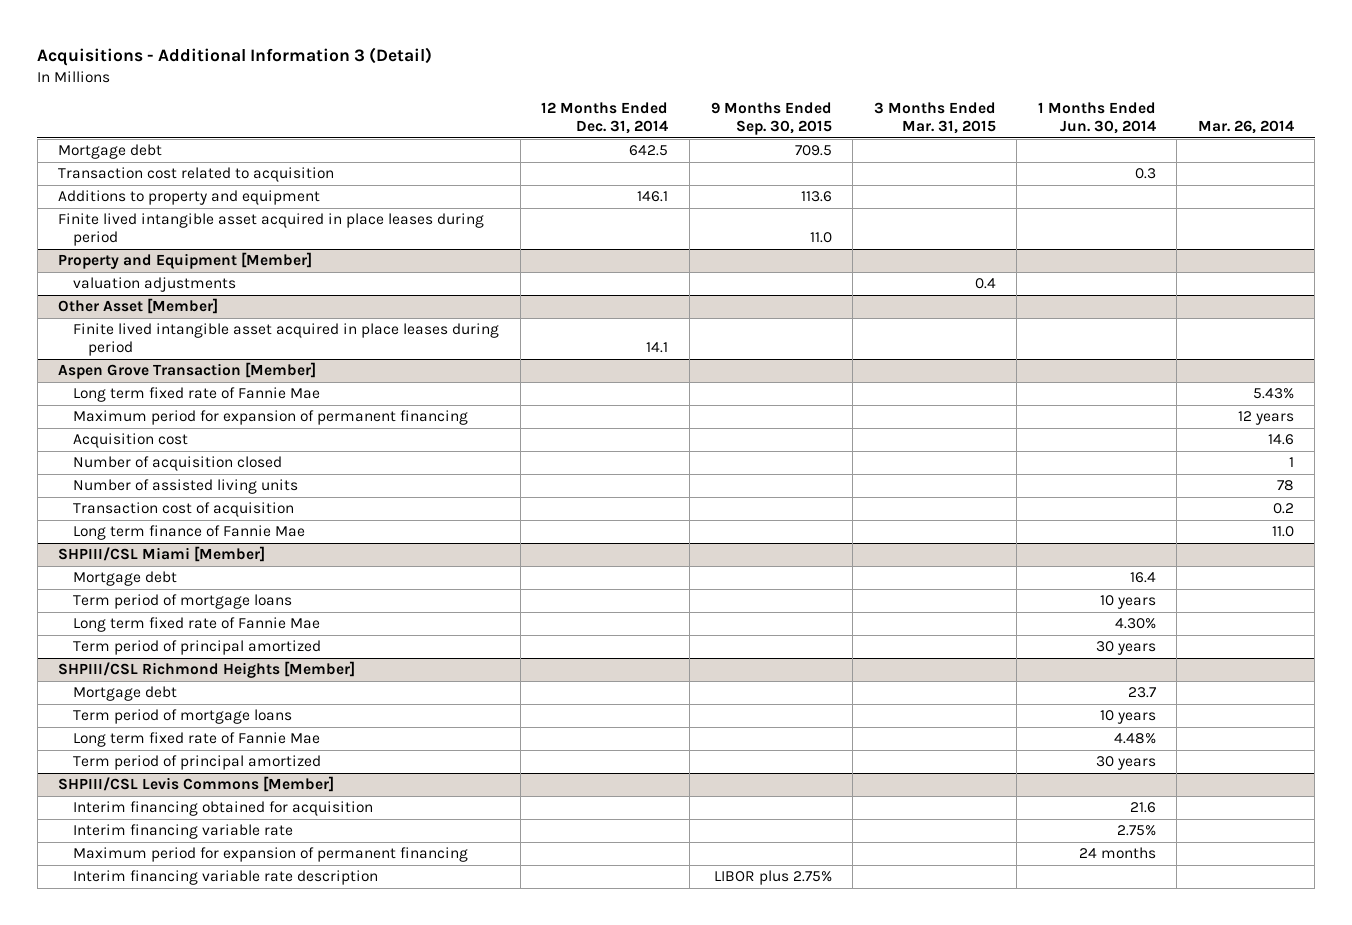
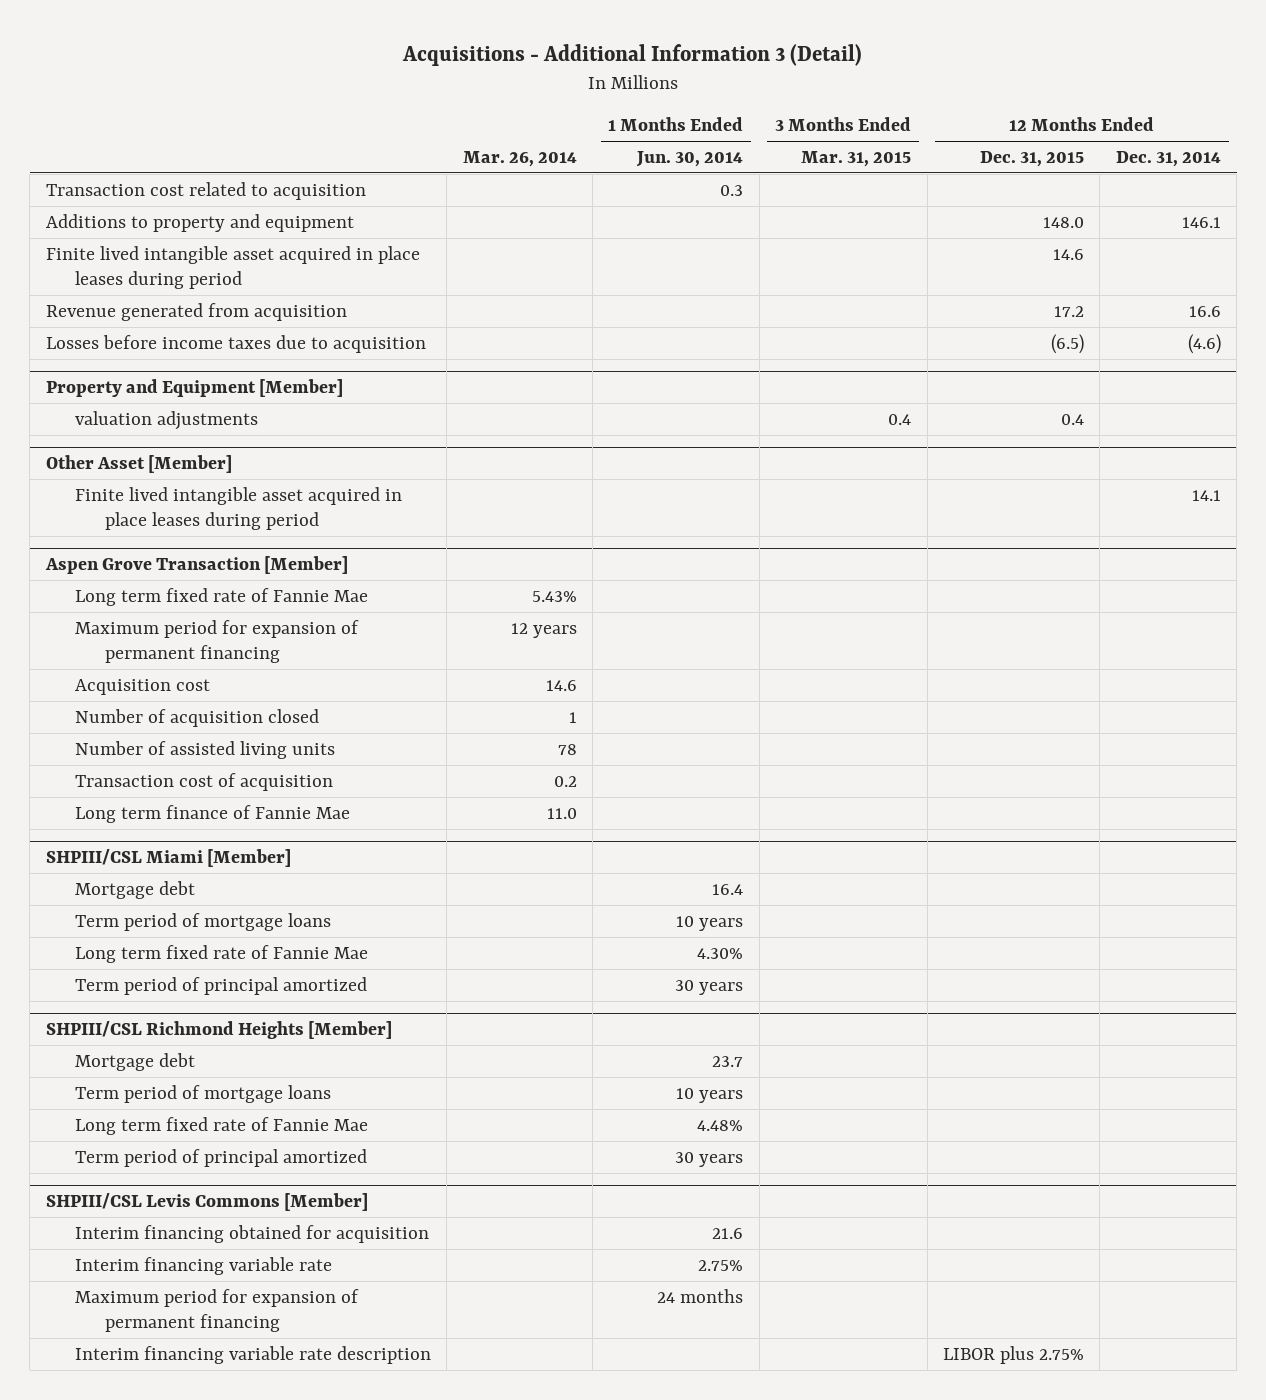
- | 12 Months Ended Dec. 31, 2014 | 9 Months Ended Sep. 30, 2015 | 3 Months Ended Mar. 31, 2015 | 1 Months Ended Jun. 30, 2014 | Mar. 26, 2014
+ | Mar. 26, 2014 | 1 Months Ended Jun. 30, 2014 | 3 Months Ended Mar. 31, 2015 | 12 Months Ended Dec. 31, 2015 | 12 Months Ended Dec. 31, 2014
- Mortgage debt | 642.5 | 709.5 | | |
+ Revenue generated from acquisition | | | | 17.2 | 16.6
+ Losses before income taxes due to acquisition | | | | (6.5) | (4.6)

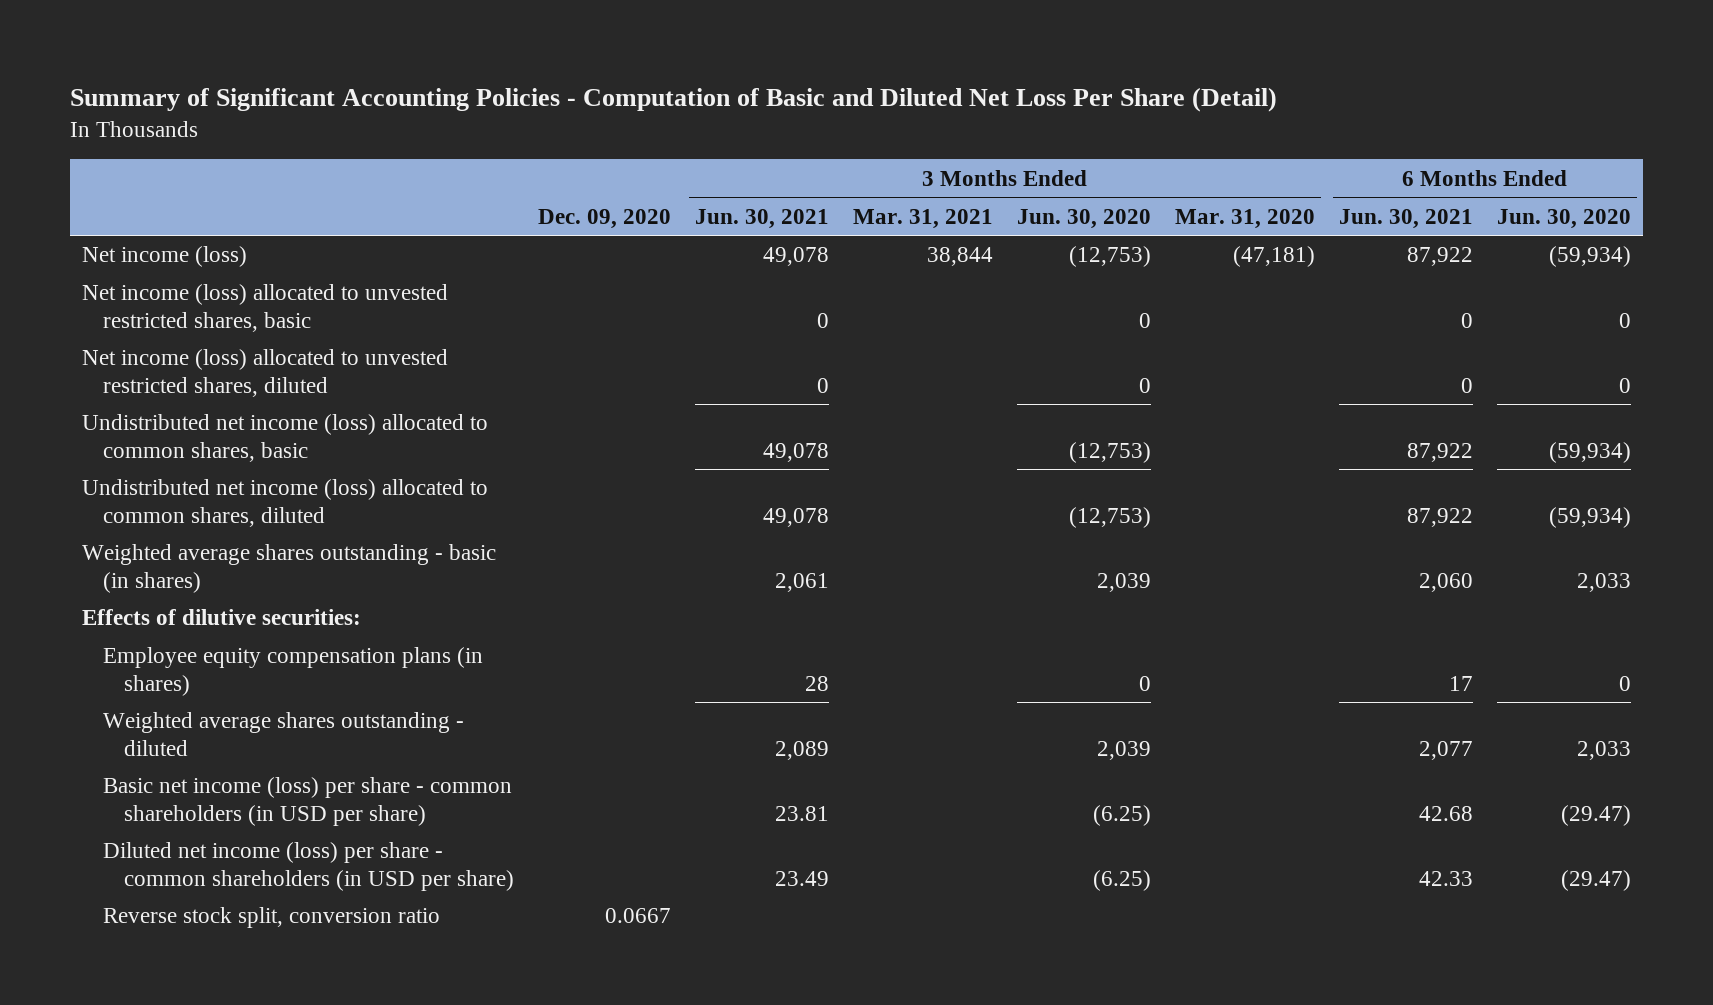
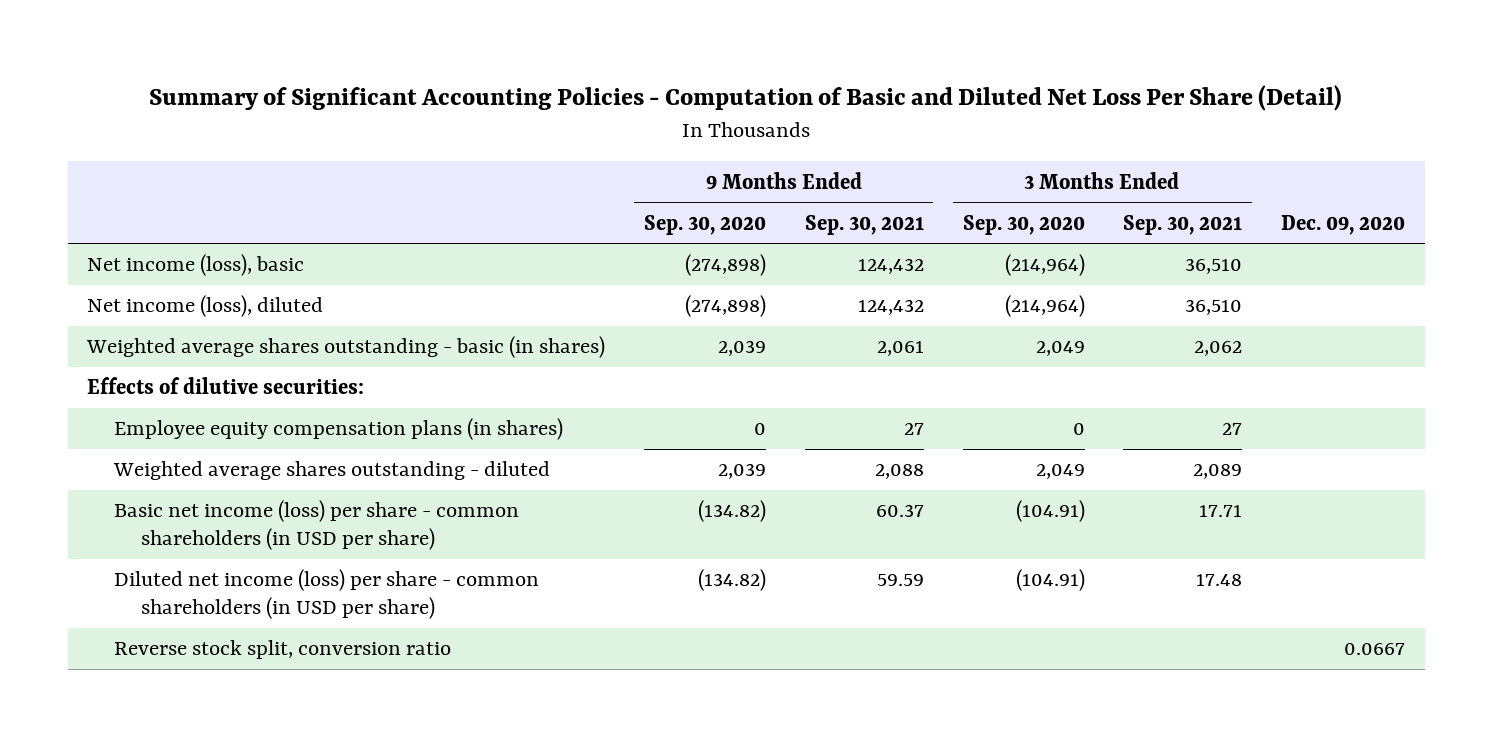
- | Dec. 09, 2020 | 3 Months Ended Jun. 30, 2021 | 3 Months Ended Mar. 31, 2021 | 3 Months Ended Jun. 30, 2020 | 3 Months Ended Mar. 31, 2020 | 6 Months Ended Jun. 30, 2021 | 6 Months Ended Jun. 30, 2020
+ | 9 Months Ended Sep. 30, 2020 | 9 Months Ended Sep. 30, 2021 | 3 Months Ended Sep. 30, 2020 | 3 Months Ended Sep. 30, 2021 | Dec. 09, 2020
- Net income (loss) | | 49,078 | 38,844 | (12,753) | (47,181) | 87,922 | (59,934)
- Net income (loss) allocated to unvested restricted shares, basic | | 0 | | 0 | | 0 | 0
- Net income (loss) allocated to unvested restricted shares, diluted | | 0 | | 0 | | 0 | 0
- Undistributed net income (loss) allocated to common shares, basic | | 49,078 | | (12,753) | | 87,922 | (59,934)
- Undistributed net income (loss) allocated to common shares, diluted | | 49,078 | | (12,753) | | 87,922 | (59,934)
+ Net income (loss), basic | (274,898) | 124,432 | (214,964) | 36,510 |
+ Net income (loss), diluted | (274,898) | 124,432 | (214,964) | 36,510 |

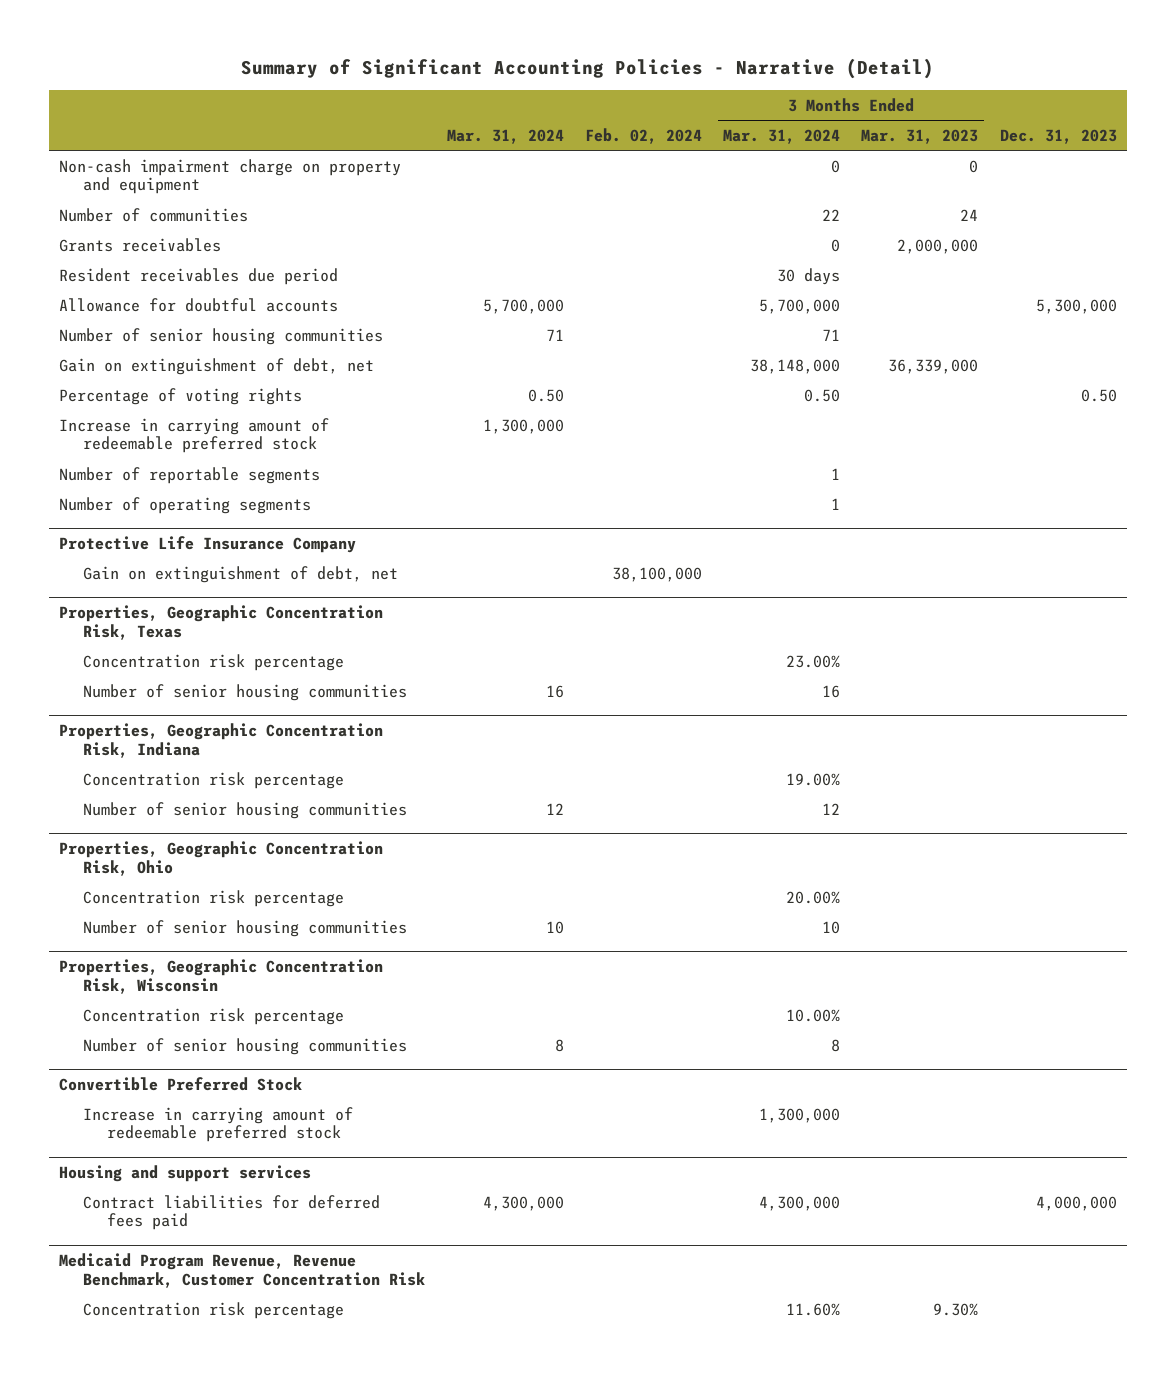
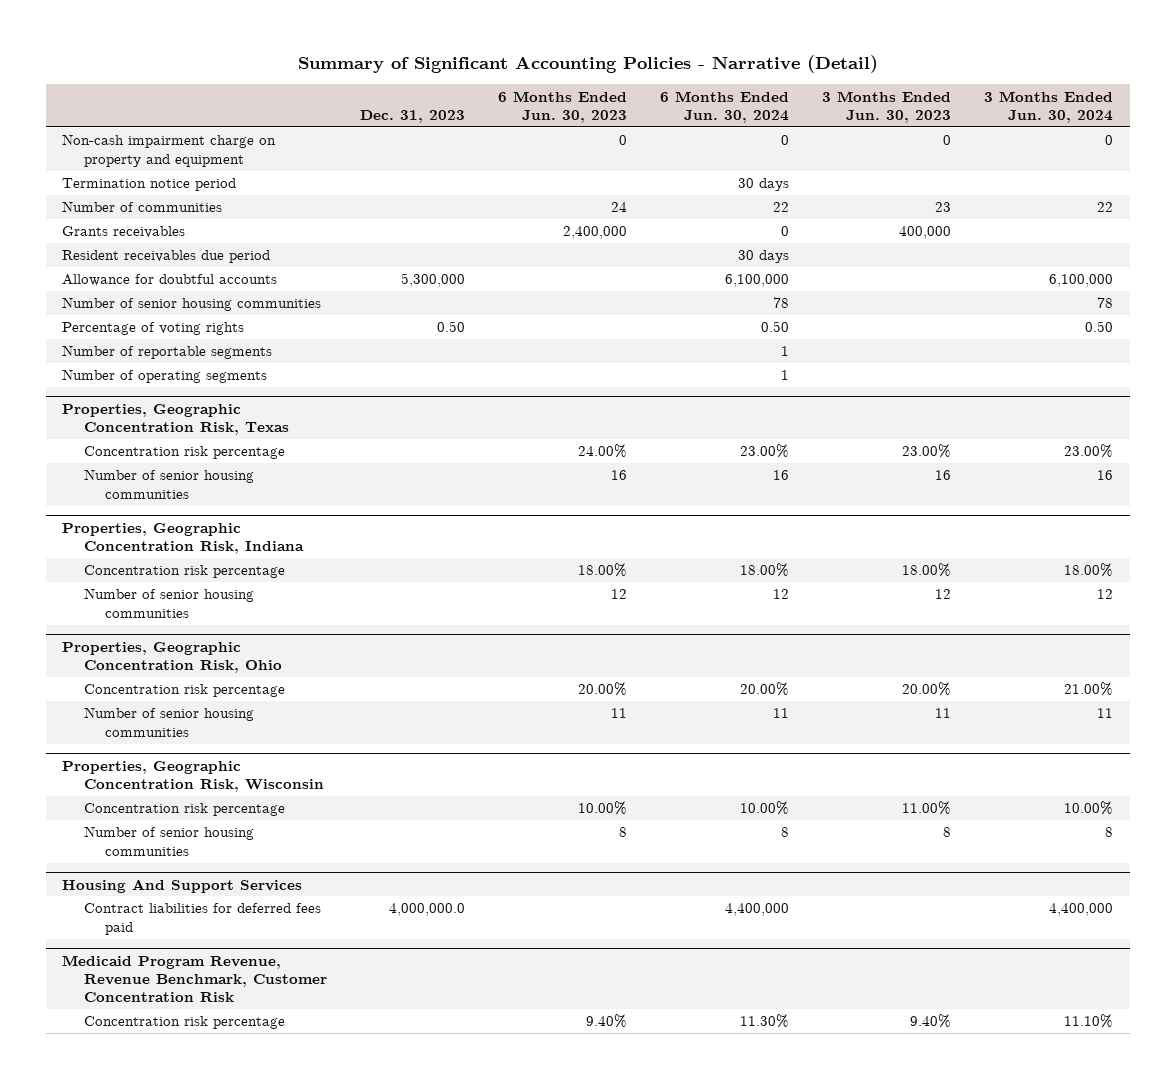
- | Mar. 31, 2024 | Feb. 02, 2024 | 3 Months Ended Mar. 31, 2024 | 3 Months Ended Mar. 31, 2023 | Dec. 31, 2023
+ | Dec. 31, 2023 | 6 Months Ended Jun. 30, 2023 | 6 Months Ended Jun. 30, 2024 | 3 Months Ended Jun. 30, 2023 | 3 Months Ended Jun. 30, 2024
+ Termination notice period | | | 30 days | |
- Gain on extinguishment of debt, net | | | 38,148,000 | 36,339,000 |
- Increase in carrying amount of redeemable preferred stock | 1,300,000 | | | |
- Protective Life Insurance Company
- Gain on extinguishment of debt, net | | 38,100,000 | | |
- Convertible Preferred Stock
- Increase in carrying amount of redeemable preferred stock | | | 1,300,000 | |
- Housing and support services
- Contract liabilities for deferred fees paid | 4,300,000 | | 4,300,000 | | 4,000,000
+ Housing And Support Services
+ Contract liabilities for deferred fees paid | 4,000,000.0 | | 4,400,000 | | 4,400,000

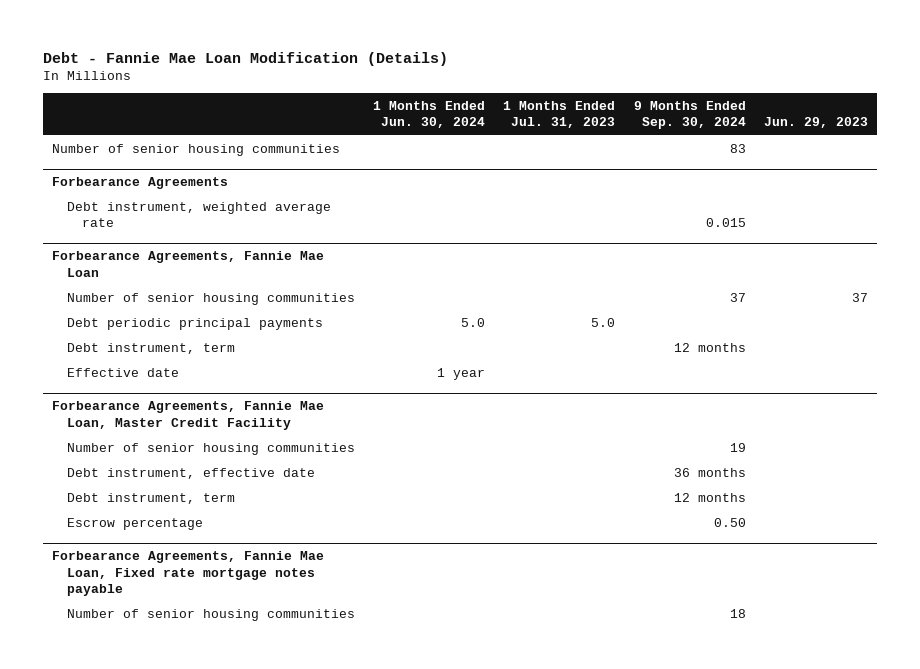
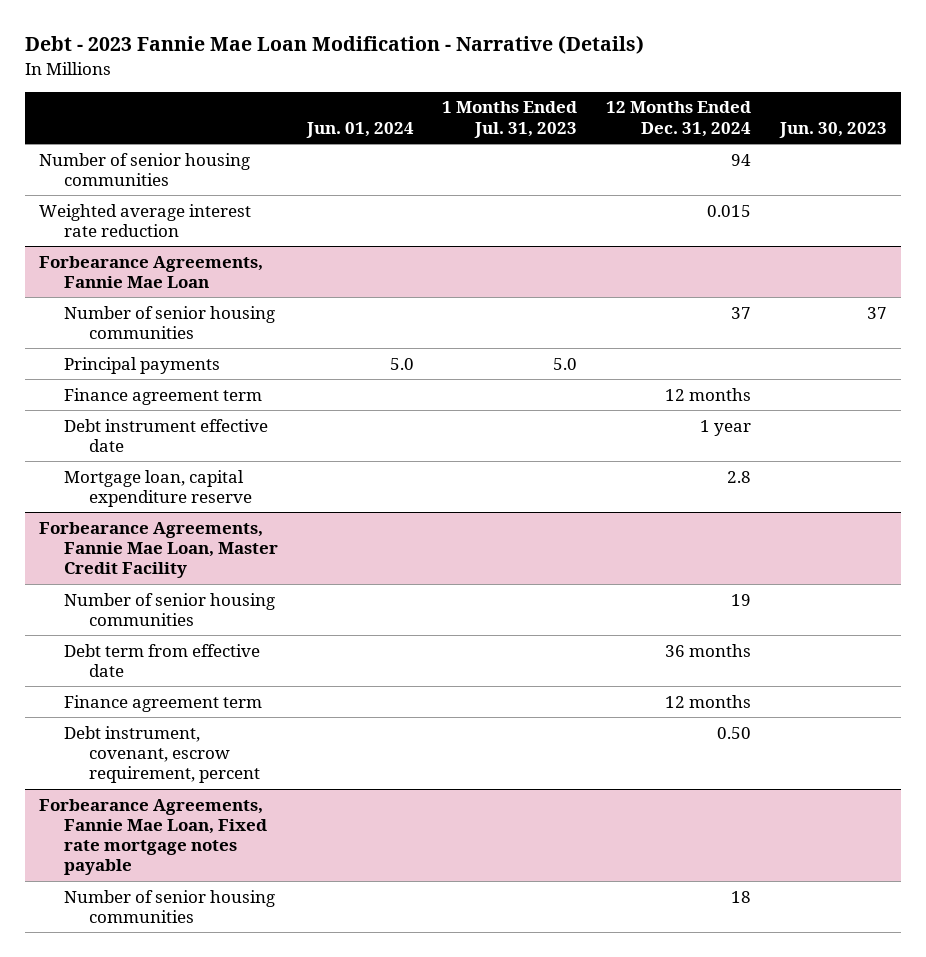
- Debt - Fannie Mae Loan Modification (Details)
+ Debt - 2023 Fannie Mae Loan Modification - Narrative (Details)
- | 1 Months Ended Jun. 30, 2024 | 1 Months Ended Jul. 31, 2023 | 9 Months Ended Sep. 30, 2024 | Jun. 29, 2023
+ | Jun. 01, 2024 | 1 Months Ended Jul. 31, 2023 | 12 Months Ended Dec. 31, 2024 | Jun. 30, 2023
- Forbearance Agreements
- Debt instrument, weighted average rate | | | 0.015 |
+ Weighted average interest rate reduction | | | 0.015 |
@ Forbearance Agreements, Fannie Mae Loan
- Debt periodic principal payments | 5.0 | 5.0 | |
- Debt instrument, term | | | 12 months |
- Effective date | 1 year | | |
+ Principal payments | 5.0 | 5.0 | |
+ Finance agreement term | | | 12 months |
+ Debt instrument effective date | | | 1 year |
+ Mortgage loan, capital expenditure reserve | | | 2.8 |
@ Forbearance Agreements, Fannie Mae Loan, Master Credit Facility
- Debt instrument, effective date | | | 36 months |
- Debt instrument, term | | | 12 months |
- Escrow percentage | | | 0.50 |
+ Debt term from effective date | | | 36 months |
+ Finance agreement term | | | 12 months |
+ Debt instrument, covenant, escrow requirement, percent | | | 0.50 |

